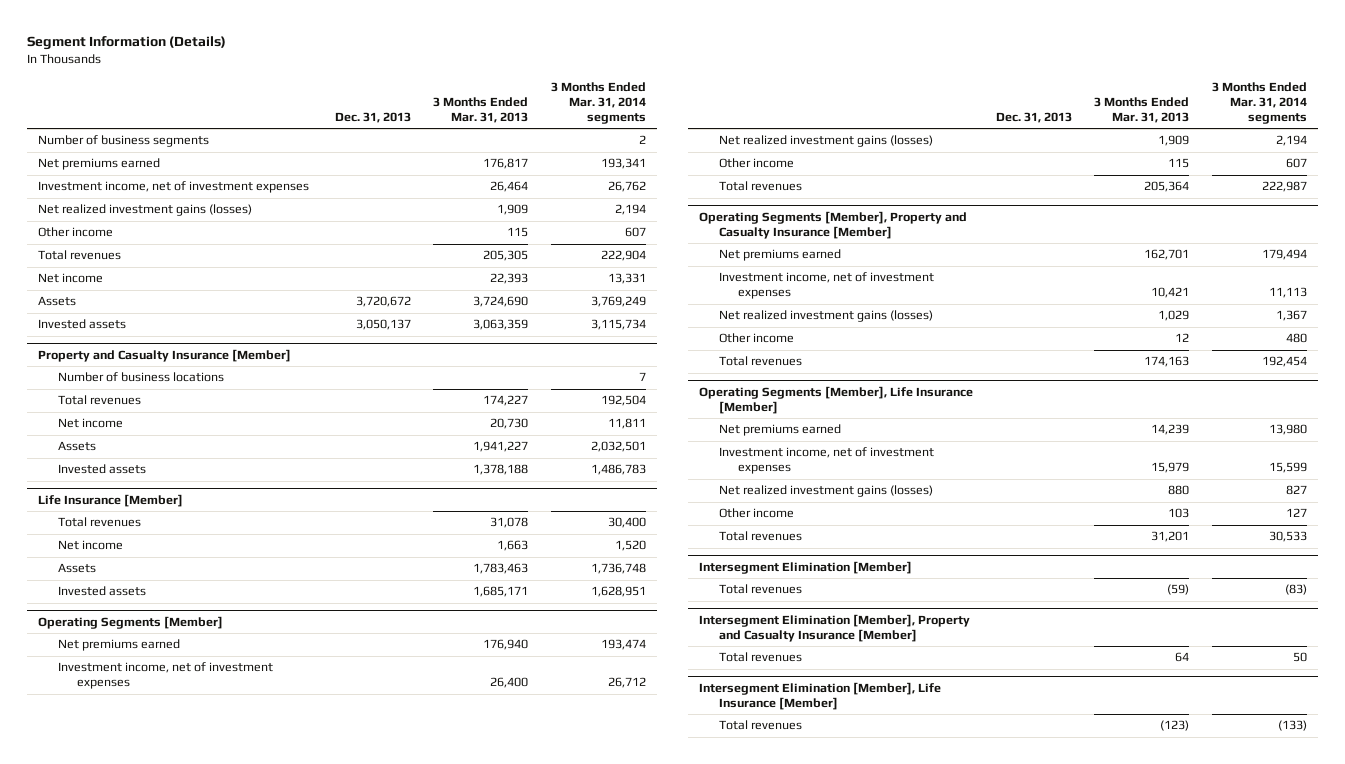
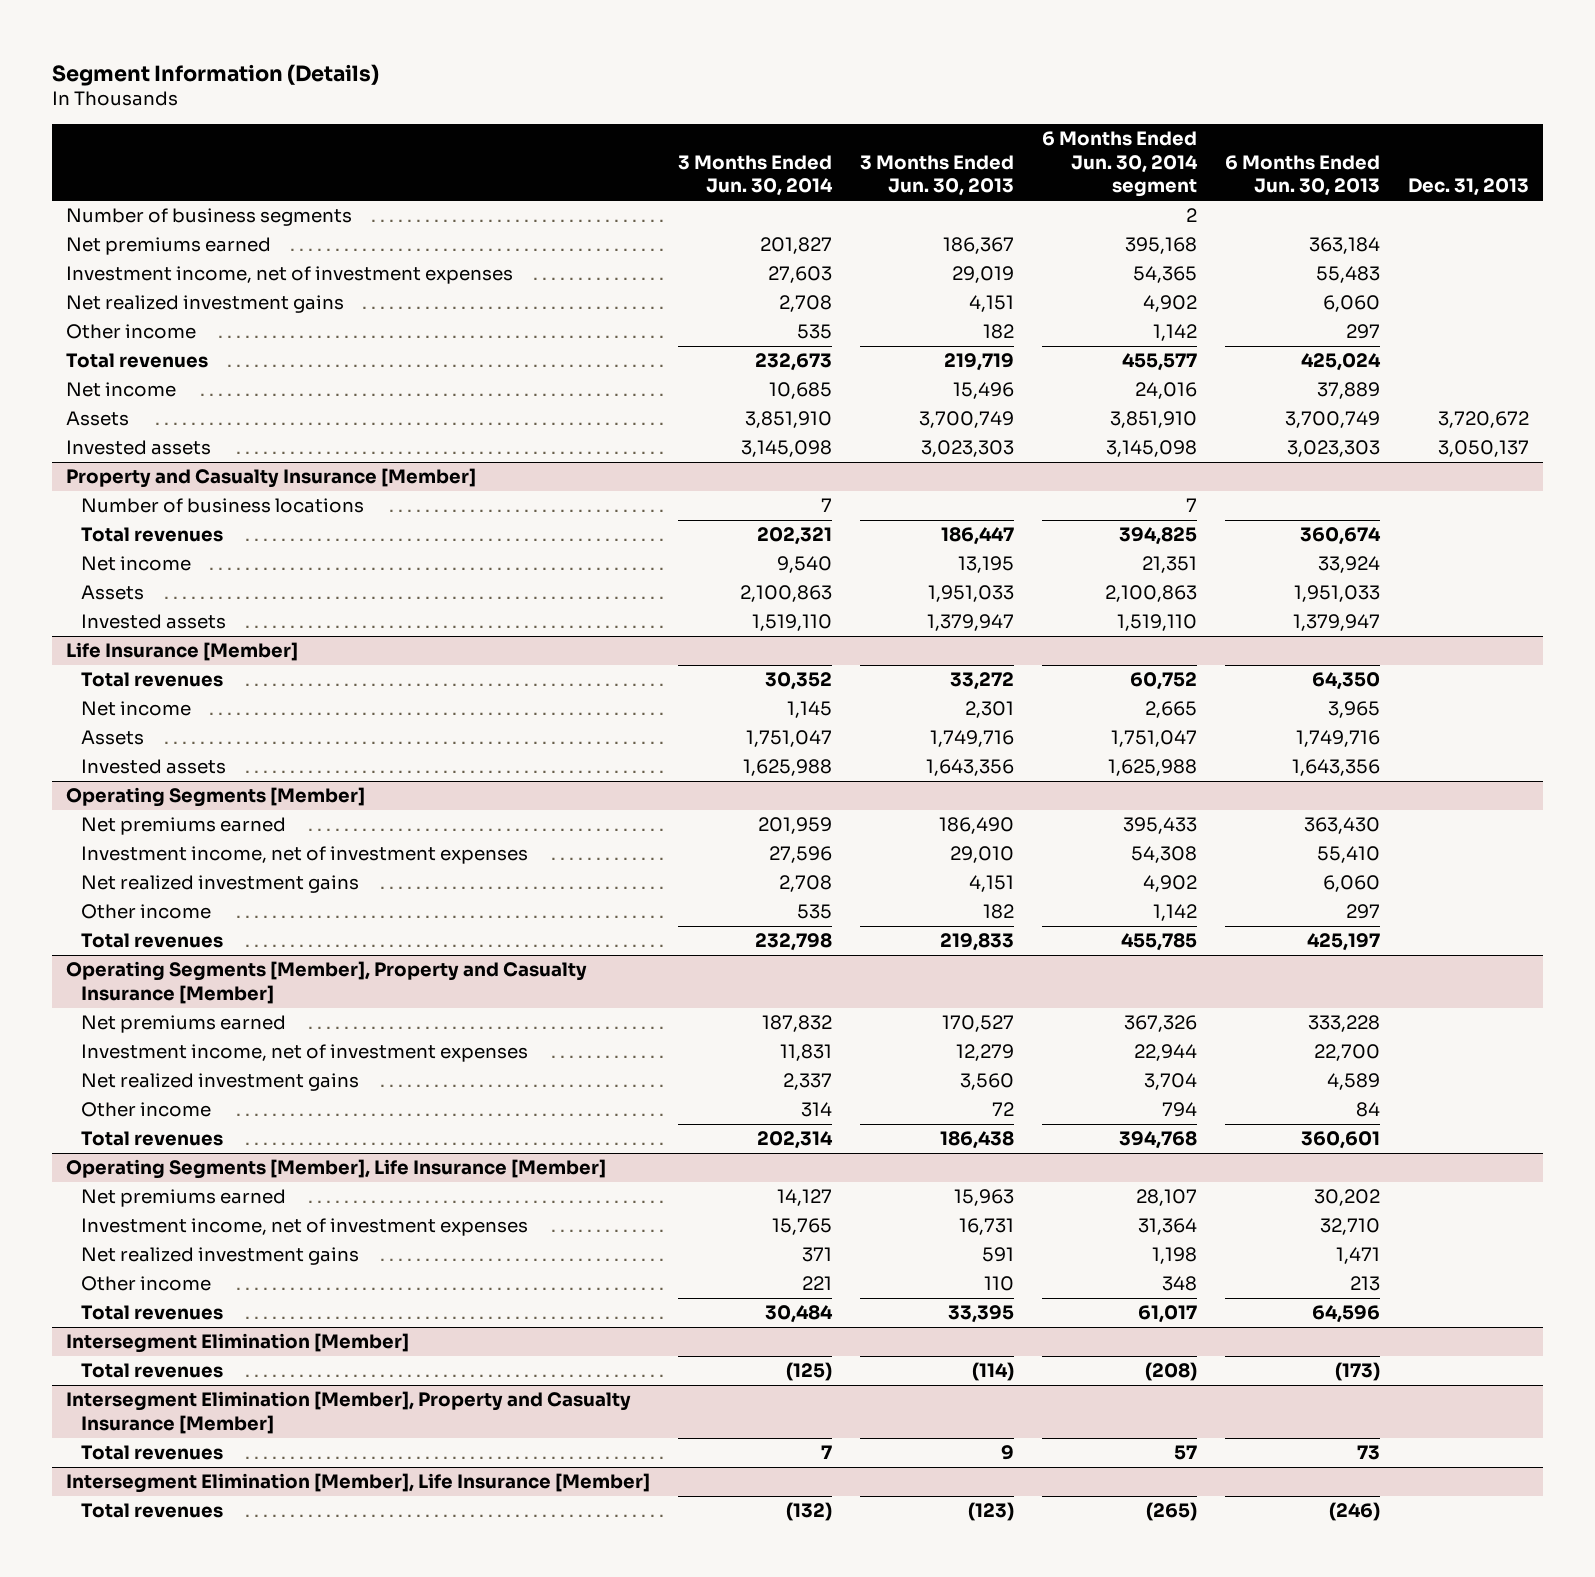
- | Dec. 31, 2013 | 3 Months Ended Mar. 31, 2013 | 3 Months Ended Mar. 31, 2014 segments
+ | 3 Months Ended Jun. 30, 2014 | 3 Months Ended Jun. 30, 2013 | 6 Months Ended Jun. 30, 2014 segment | 6 Months Ended Jun. 30, 2013 | Dec. 31, 2013
- Net realized investment gains (losses) | | 1,909 | 2,194
+ Net realized investment gains | 2,708 | 4,151 | 4,902 | 6,060 |
@ Operating Segments [Member]
- Net realized investment gains (losses) | | 1,909 | 2,194
+ Net realized investment gains | 2,708 | 4,151 | 4,902 | 6,060 |
@ Operating Segments [Member], Property and Casualty Insurance [Member]
- Net realized investment gains (losses) | | 1,029 | 1,367
+ Net realized investment gains | 2,337 | 3,560 | 3,704 | 4,589 |
@ Operating Segments [Member], Life Insurance [Member]
- Net realized investment gains (losses) | | 880 | 827
+ Net realized investment gains | 371 | 591 | 1,198 | 1,471 |

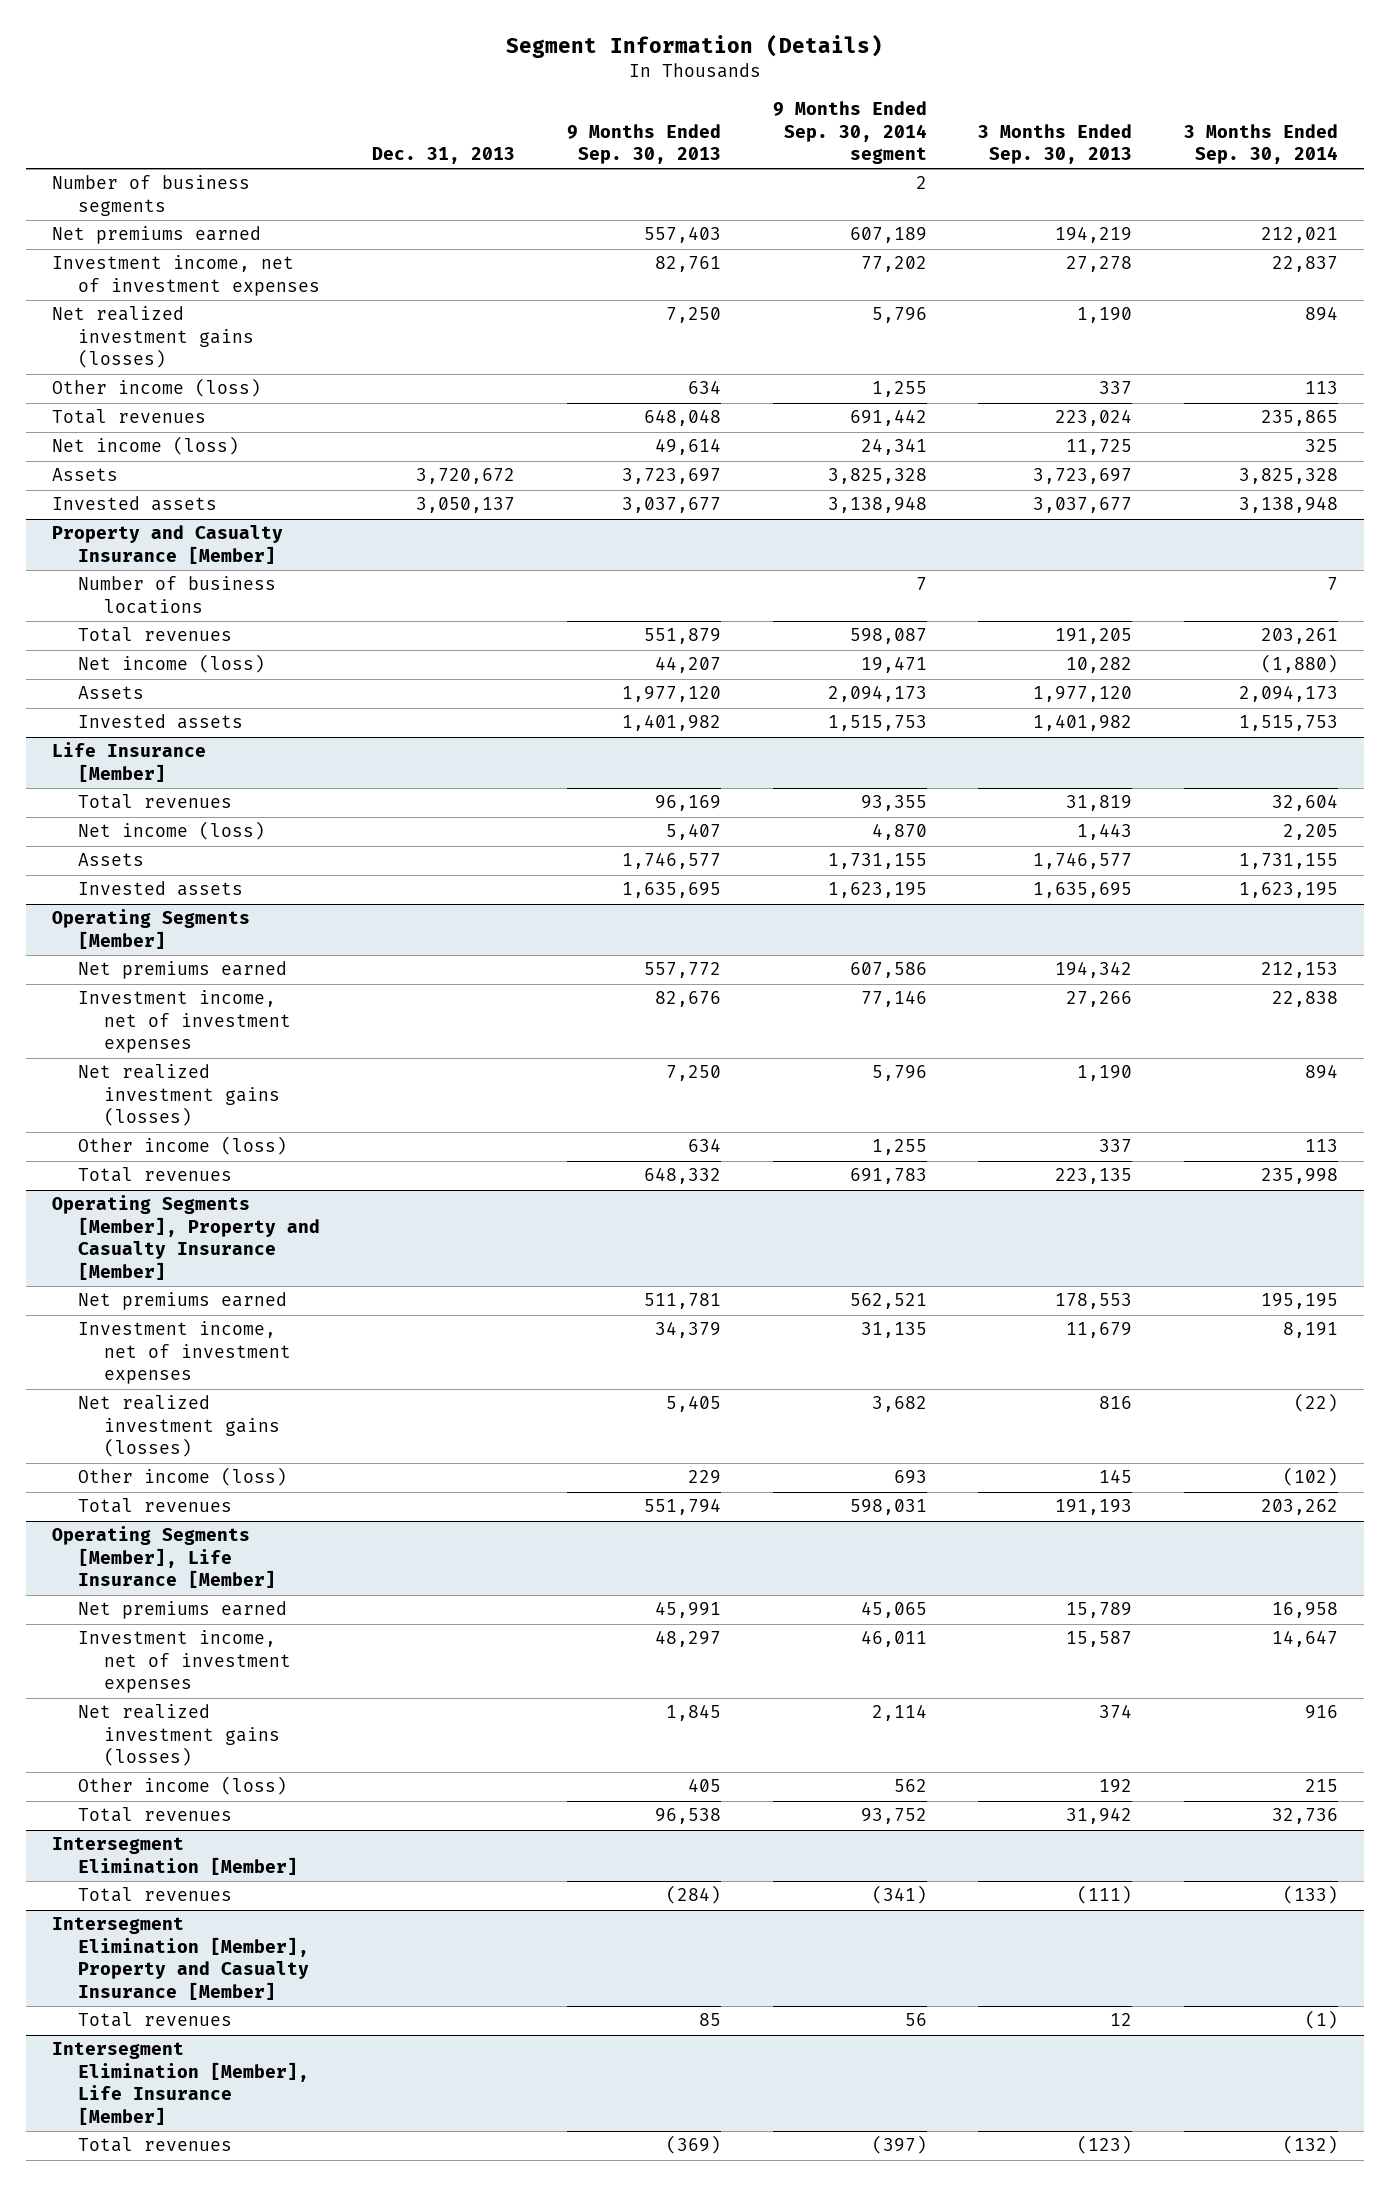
- | 3 Months Ended Jun. 30, 2014 | 3 Months Ended Jun. 30, 2013 | 6 Months Ended Jun. 30, 2014 segment | 6 Months Ended Jun. 30, 2013 | Dec. 31, 2013
+ | Dec. 31, 2013 | 9 Months Ended Sep. 30, 2013 | 9 Months Ended Sep. 30, 2014 segment | 3 Months Ended Sep. 30, 2013 | 3 Months Ended Sep. 30, 2014
- Net realized investment gains | 2,708 | 4,151 | 4,902 | 6,060 |
- Other income | 535 | 182 | 1,142 | 297 |
+ Net realized investment gains (losses) | | 7,250 | 5,796 | 1,190 | 894
+ Other income (loss) | | 634 | 1,255 | 337 | 113
- Net income | 10,685 | 15,496 | 24,016 | 37,889 |
+ Net income (loss) | | 49,614 | 24,341 | 11,725 | 325
@ Property and Casualty Insurance [Member]
- Net income | 9,540 | 13,195 | 21,351 | 33,924 |
+ Net income (loss) | | 44,207 | 19,471 | 10,282 | (1,880)
@ Life Insurance [Member]
- Net income | 1,145 | 2,301 | 2,665 | 3,965 |
+ Net income (loss) | | 5,407 | 4,870 | 1,443 | 2,205
@ Operating Segments [Member]
- Net realized investment gains | 2,708 | 4,151 | 4,902 | 6,060 |
- Other income | 535 | 182 | 1,142 | 297 |
+ Net realized investment gains (losses) | | 7,250 | 5,796 | 1,190 | 894
+ Other income (loss) | | 634 | 1,255 | 337 | 113
@ Operating Segments [Member], Property and Casualty Insurance [Member]
- Net realized investment gains | 2,337 | 3,560 | 3,704 | 4,589 |
- Other income | 314 | 72 | 794 | 84 |
+ Net realized investment gains (losses) | | 5,405 | 3,682 | 816 | (22)
+ Other income (loss) | | 229 | 693 | 145 | (102)
@ Operating Segments [Member], Life Insurance [Member]
- Net realized investment gains | 371 | 591 | 1,198 | 1,471 |
- Other income | 221 | 110 | 348 | 213 |
+ Net realized investment gains (losses) | | 1,845 | 2,114 | 374 | 916
+ Other income (loss) | | 405 | 562 | 192 | 215

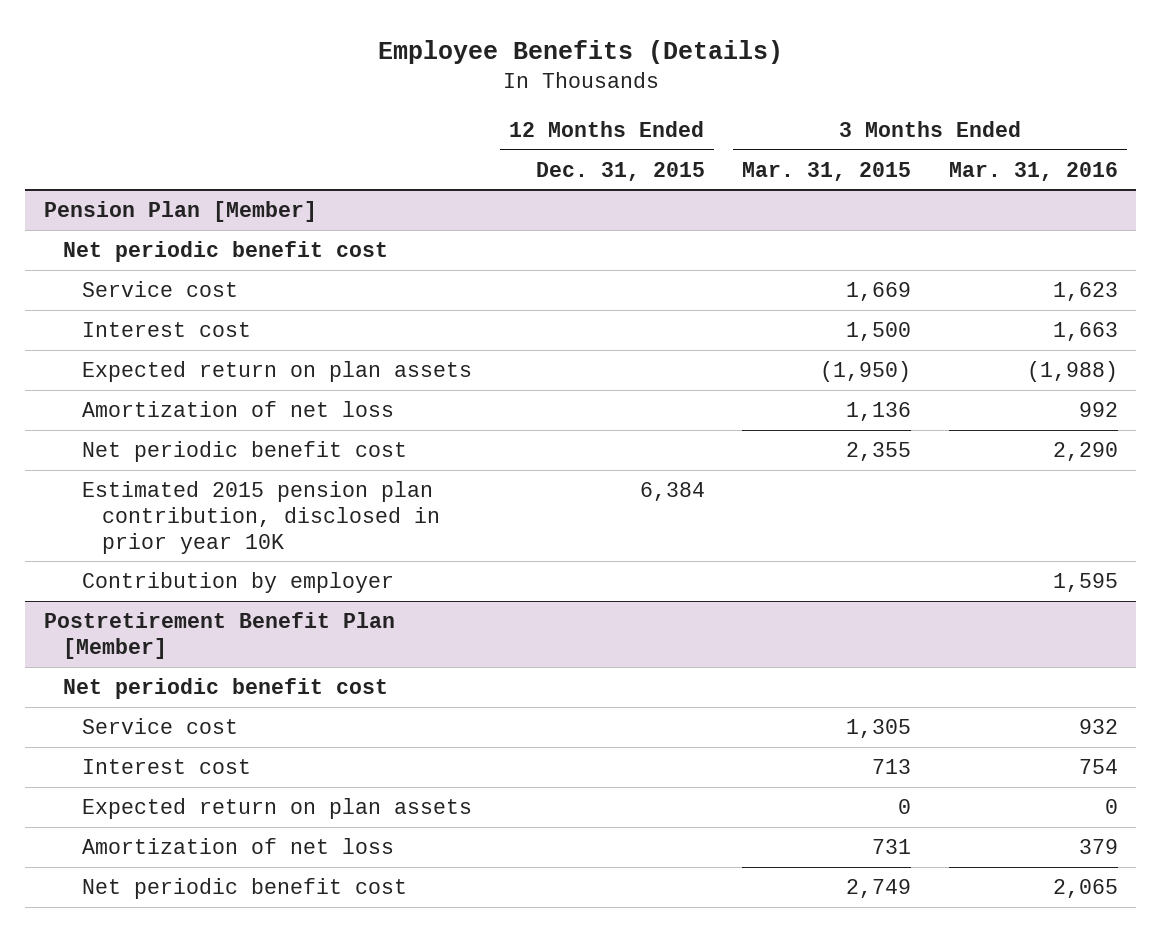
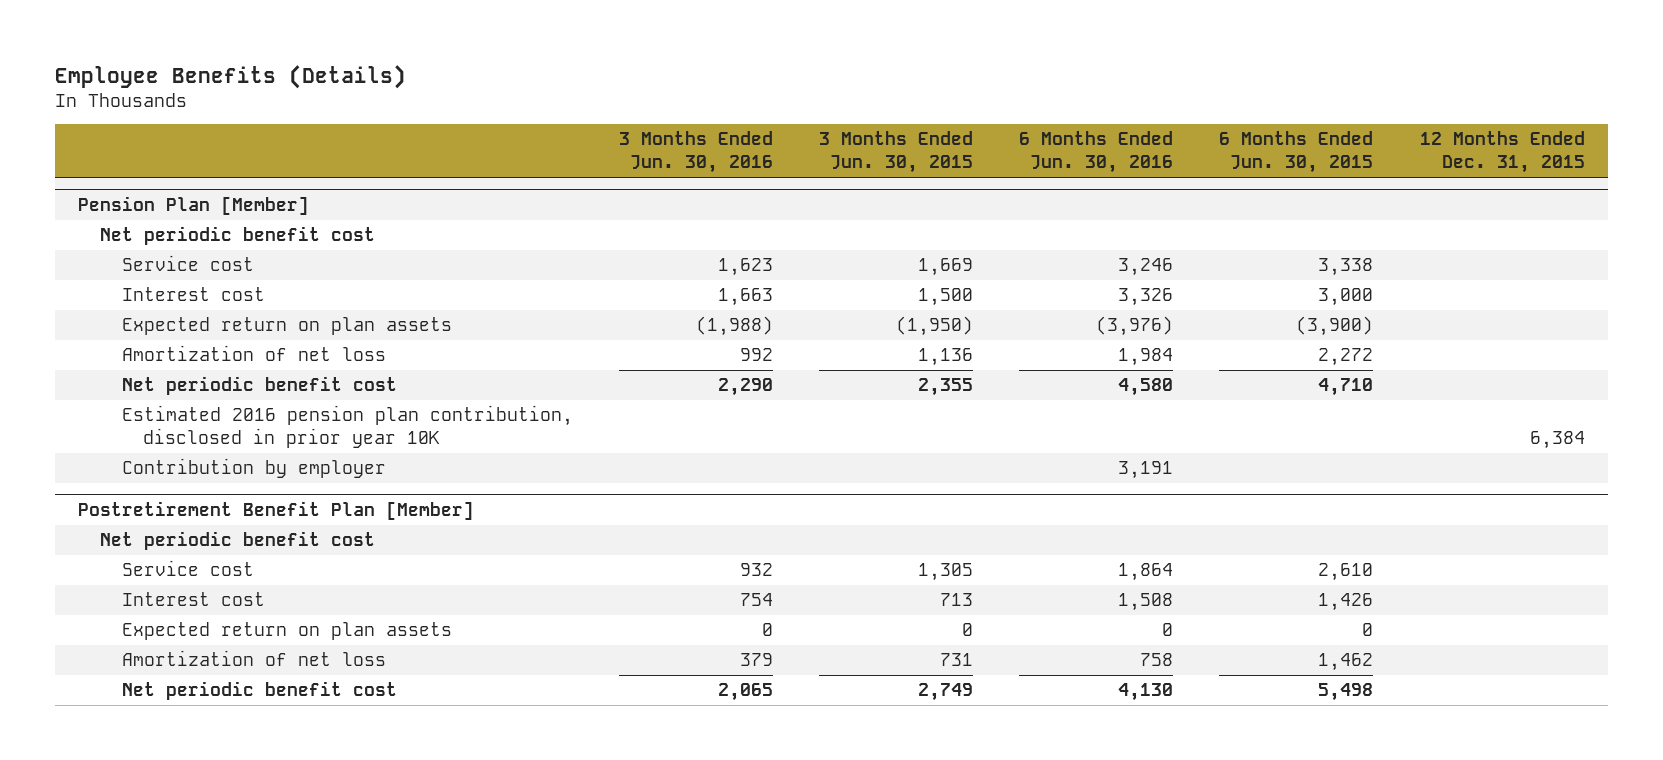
- | 12 Months Ended Dec. 31, 2015 | 3 Months Ended Mar. 31, 2015 | 3 Months Ended Mar. 31, 2016
+ | 3 Months Ended Jun. 30, 2016 | 3 Months Ended Jun. 30, 2015 | 6 Months Ended Jun. 30, 2016 | 6 Months Ended Jun. 30, 2015 | 12 Months Ended Dec. 31, 2015
@ Pension Plan [Member]
- Estimated 2015 pension plan contribution, disclosed in prior year 10K | 6,384 | |
+ Estimated 2016 pension plan contribution, disclosed in prior year 10K | | | | | 6,384

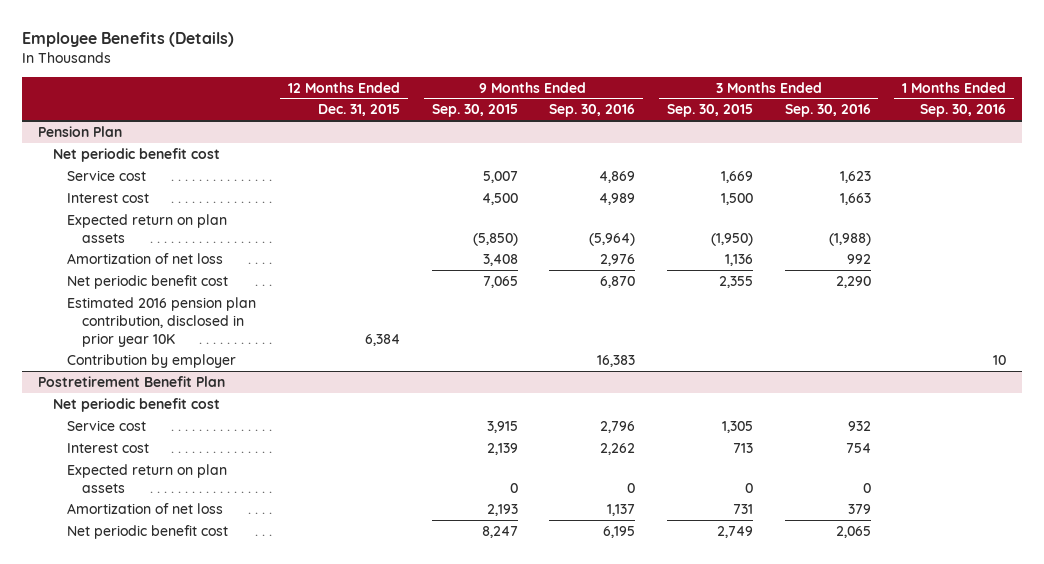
- | 3 Months Ended Jun. 30, 2016 | 3 Months Ended Jun. 30, 2015 | 6 Months Ended Jun. 30, 2016 | 6 Months Ended Jun. 30, 2015 | 12 Months Ended Dec. 31, 2015
+ | 12 Months Ended Dec. 31, 2015 | 9 Months Ended Sep. 30, 2015 | 9 Months Ended Sep. 30, 2016 | 3 Months Ended Sep. 30, 2015 | 3 Months Ended Sep. 30, 2016 | 1 Months Ended Sep. 30, 2016
- Pension Plan [Member]
+ Pension Plan
- Postretirement Benefit Plan [Member]
+ Postretirement Benefit Plan

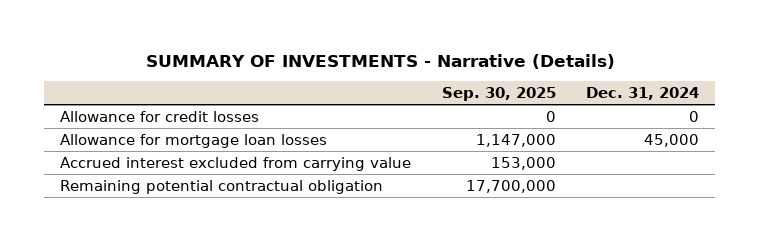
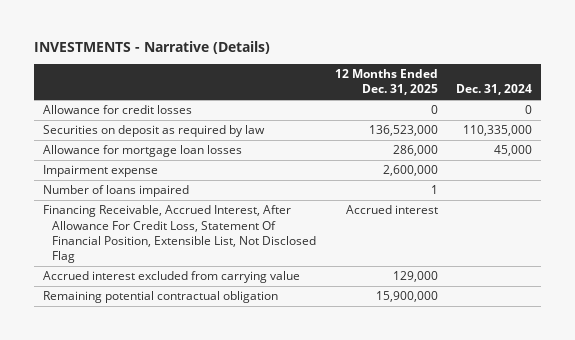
- SUMMARY OF INVESTMENTS - Narrative (Details)
+ INVESTMENTS - Narrative (Details)
- | Sep. 30, 2025 | Dec. 31, 2024
+ | 12 Months Ended Dec. 31, 2025 | Dec. 31, 2024
+ Securities on deposit as required by law | 136,523,000 | 110,335,000
+ Impairment expense | 2,600,000 |
+ Number of loans impaired | 1 |
+ Financing Receivable, Accrued Interest, After Allowance For Credit Loss, Statement Of Financial Position, Extensible List, Not Disclosed Flag | Accrued interest |

